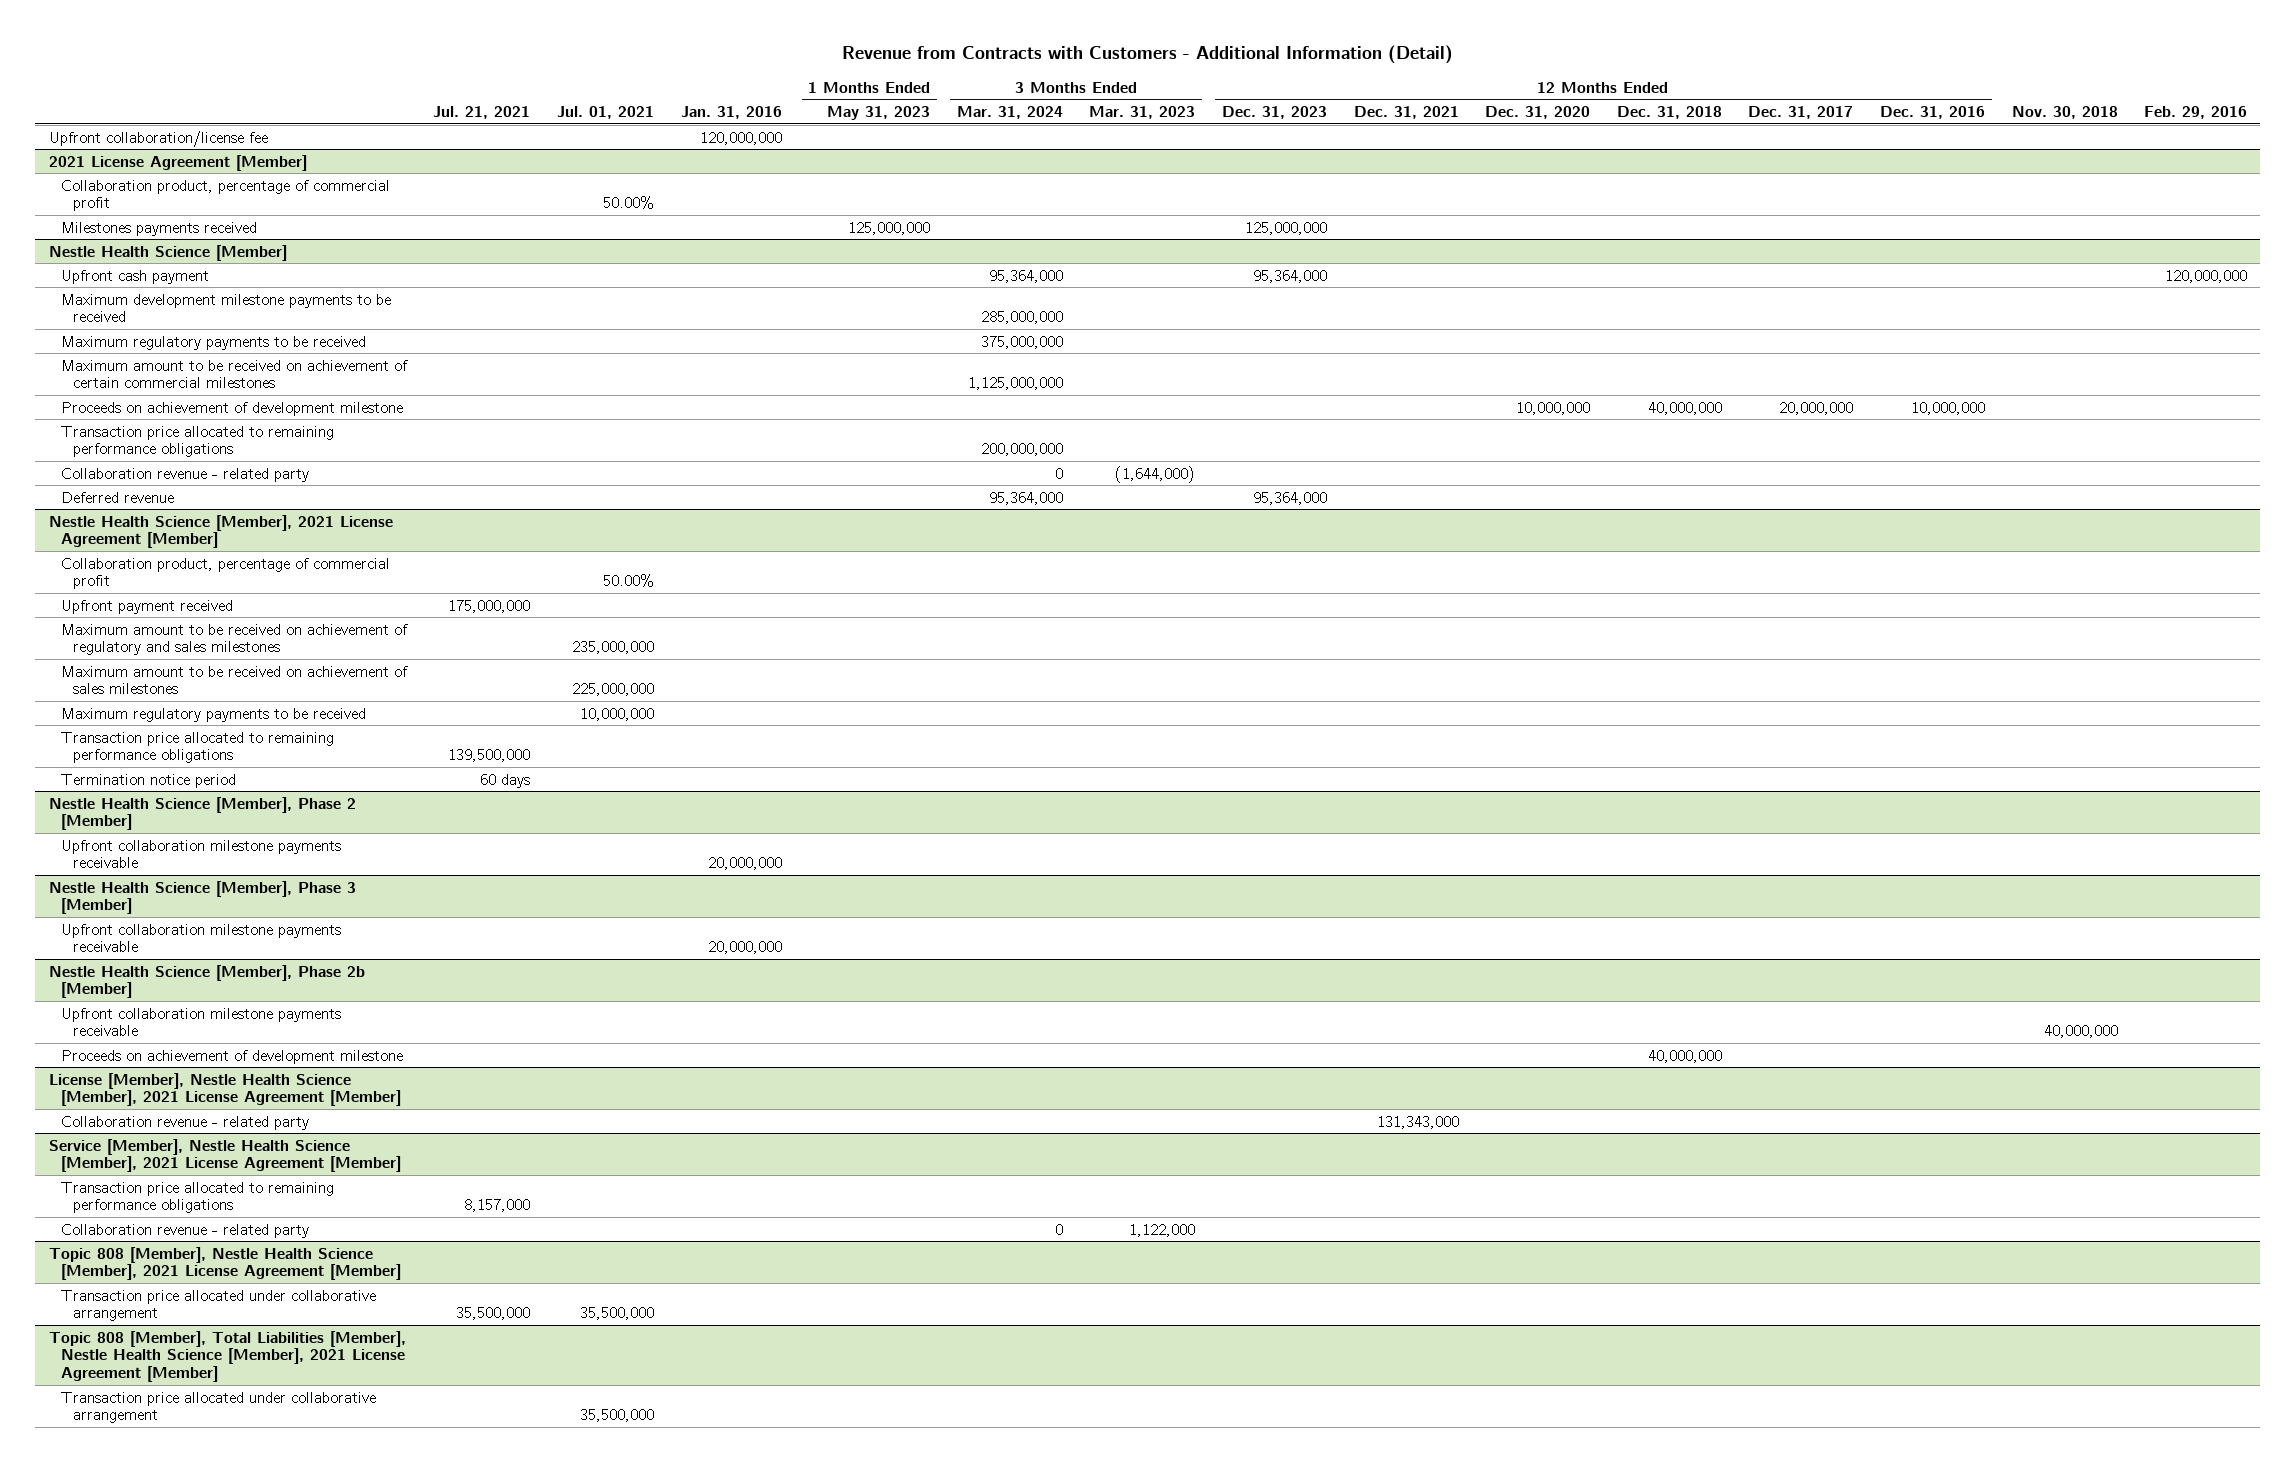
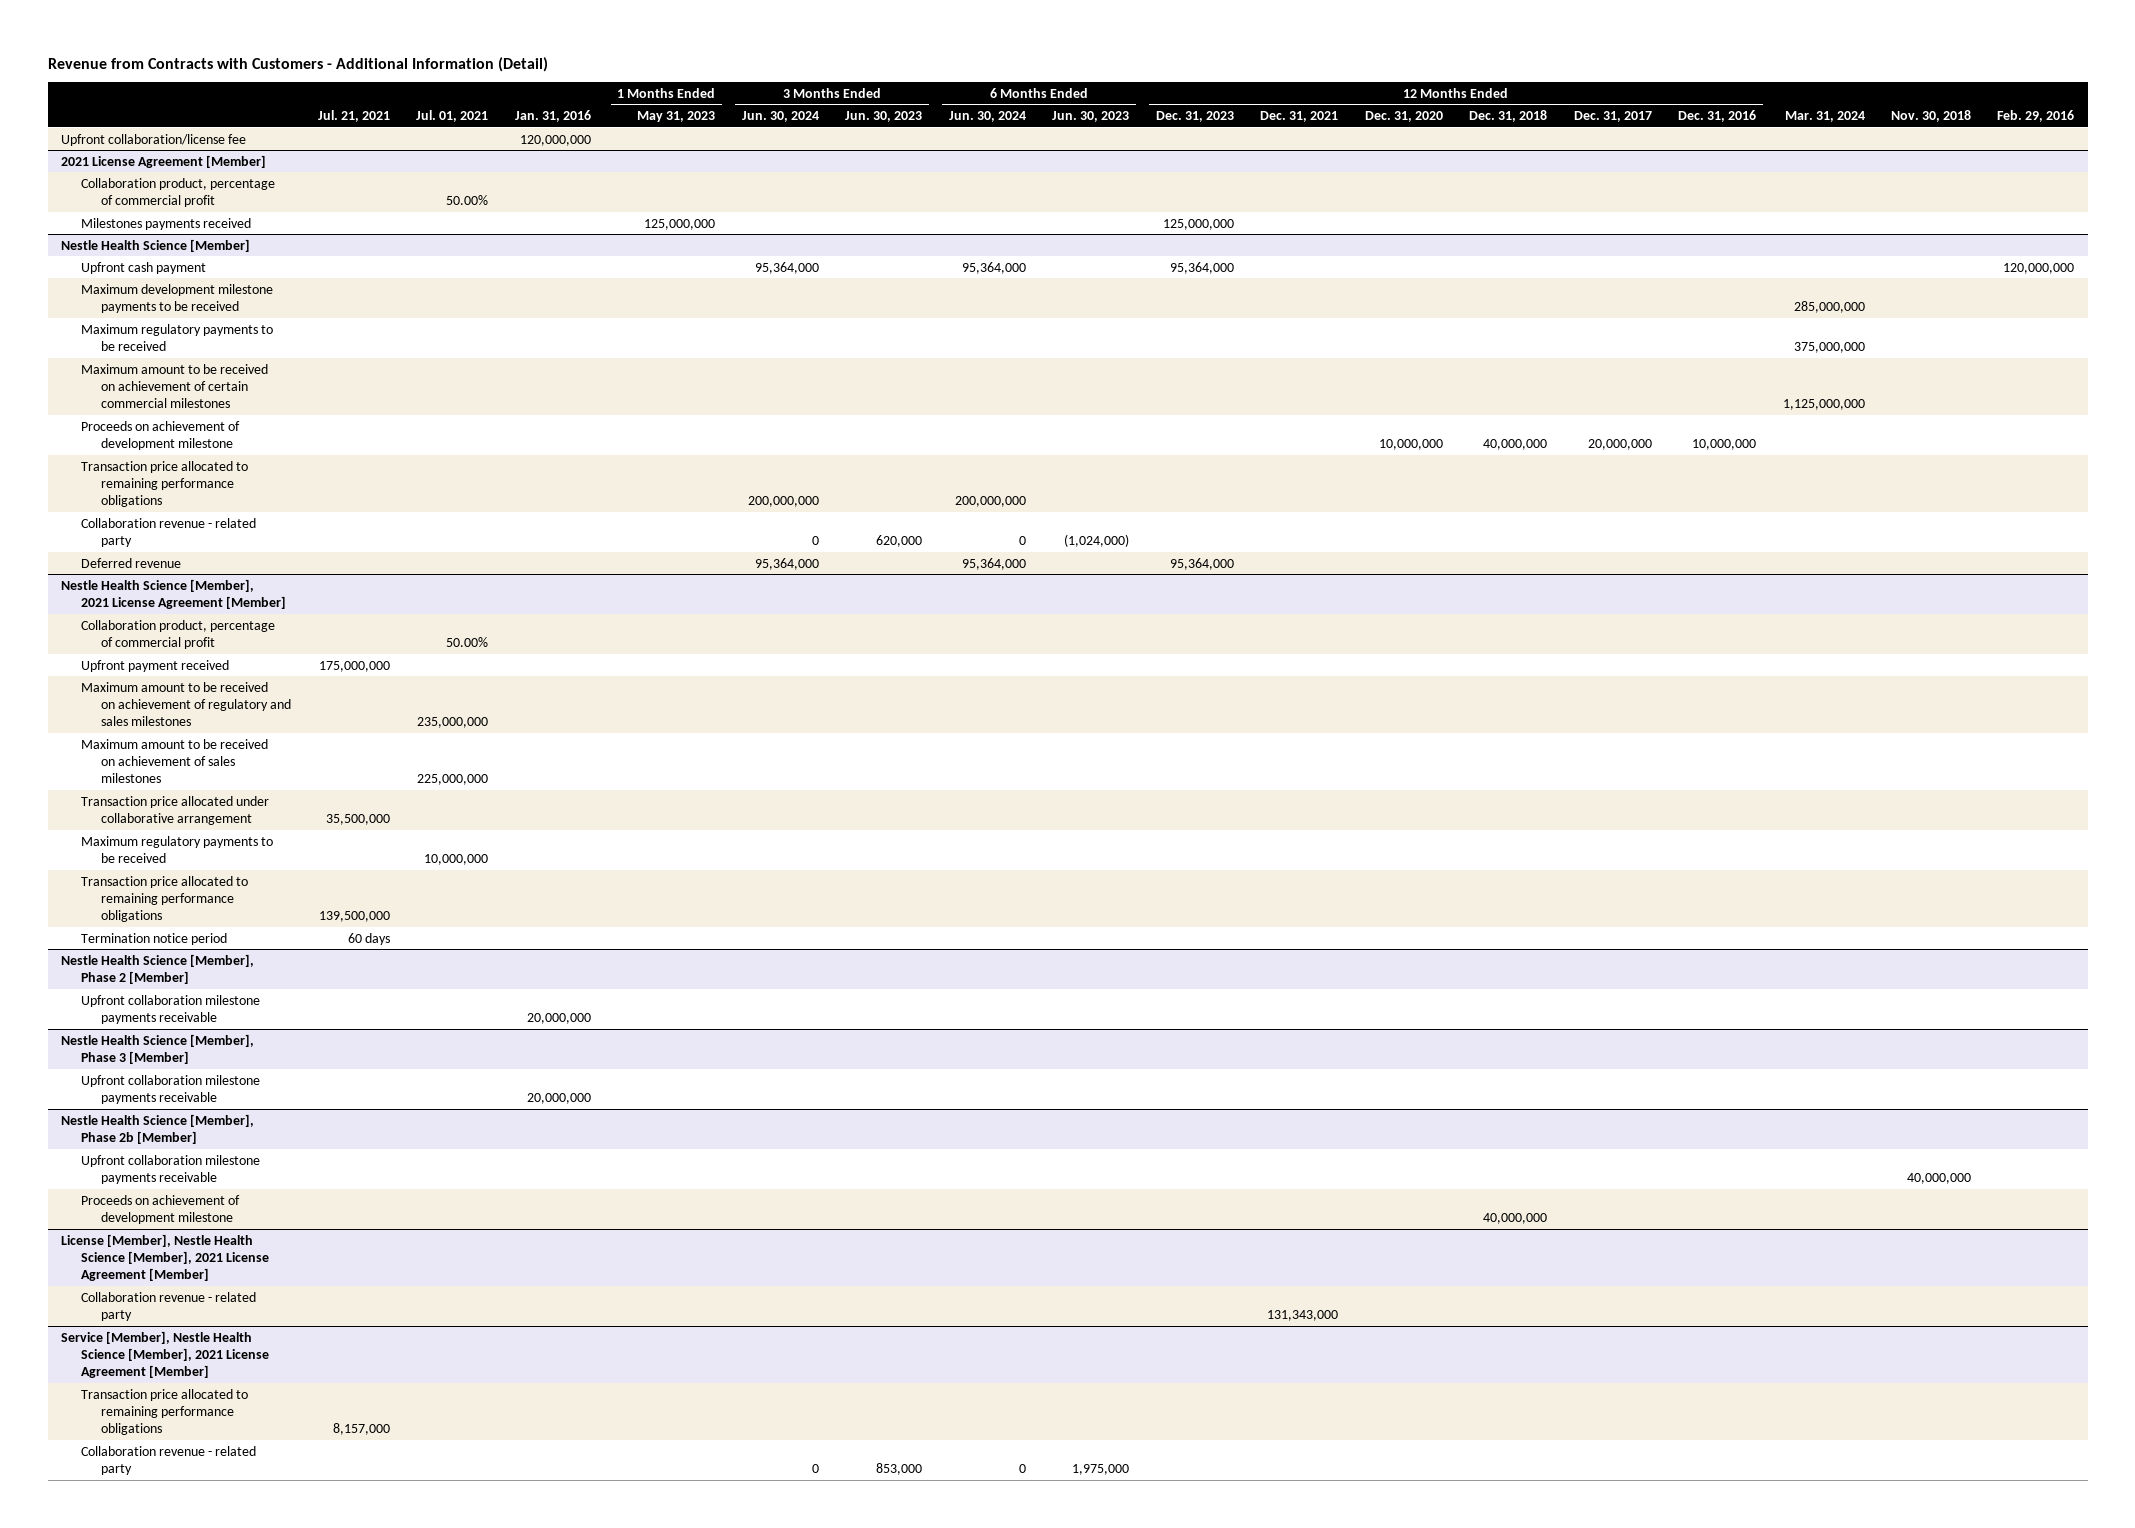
- | Jul. 21, 2021 | Jul. 01, 2021 | Jan. 31, 2016 | 1 Months Ended May 31, 2023 | 3 Months Ended Mar. 31, 2024 | 3 Months Ended Mar. 31, 2023 | 12 Months Ended Dec. 31, 2023 | 12 Months Ended Dec. 31, 2021 | 12 Months Ended Dec. 31, 2020 | 12 Months Ended Dec. 31, 2018 | 12 Months Ended Dec. 31, 2017 | 12 Months Ended Dec. 31, 2016 | Nov. 30, 2018 | Feb. 29, 2016
+ | Jul. 21, 2021 | Jul. 01, 2021 | Jan. 31, 2016 | 1 Months Ended May 31, 2023 | 3 Months Ended Jun. 30, 2024 | 3 Months Ended Jun. 30, 2023 | 6 Months Ended Jun. 30, 2024 | 6 Months Ended Jun. 30, 2023 | 12 Months Ended Dec. 31, 2023 | 12 Months Ended Dec. 31, 2021 | 12 Months Ended Dec. 31, 2020 | 12 Months Ended Dec. 31, 2018 | 12 Months Ended Dec. 31, 2017 | 12 Months Ended Dec. 31, 2016 | Mar. 31, 2024 | Nov. 30, 2018 | Feb. 29, 2016
@ Nestle Health Science [Member], 2021 License Agreement [Member]
+ Transaction price allocated under collaborative arrangement | 35,500,000 | | | | | | | | | | | | | | | |
- Topic 808 [Member], Nestle Health Science [Member], 2021 License Agreement [Member]
- Transaction price allocated under collaborative arrangement | 35,500,000 | 35,500,000 | | | | | | | | | | | |
- Topic 808 [Member], Total Liabilities [Member], Nestle Health Science [Member], 2021 License Agreement [Member]
- Transaction price allocated under collaborative arrangement | | 35,500,000 | | | | | | | | | | | |

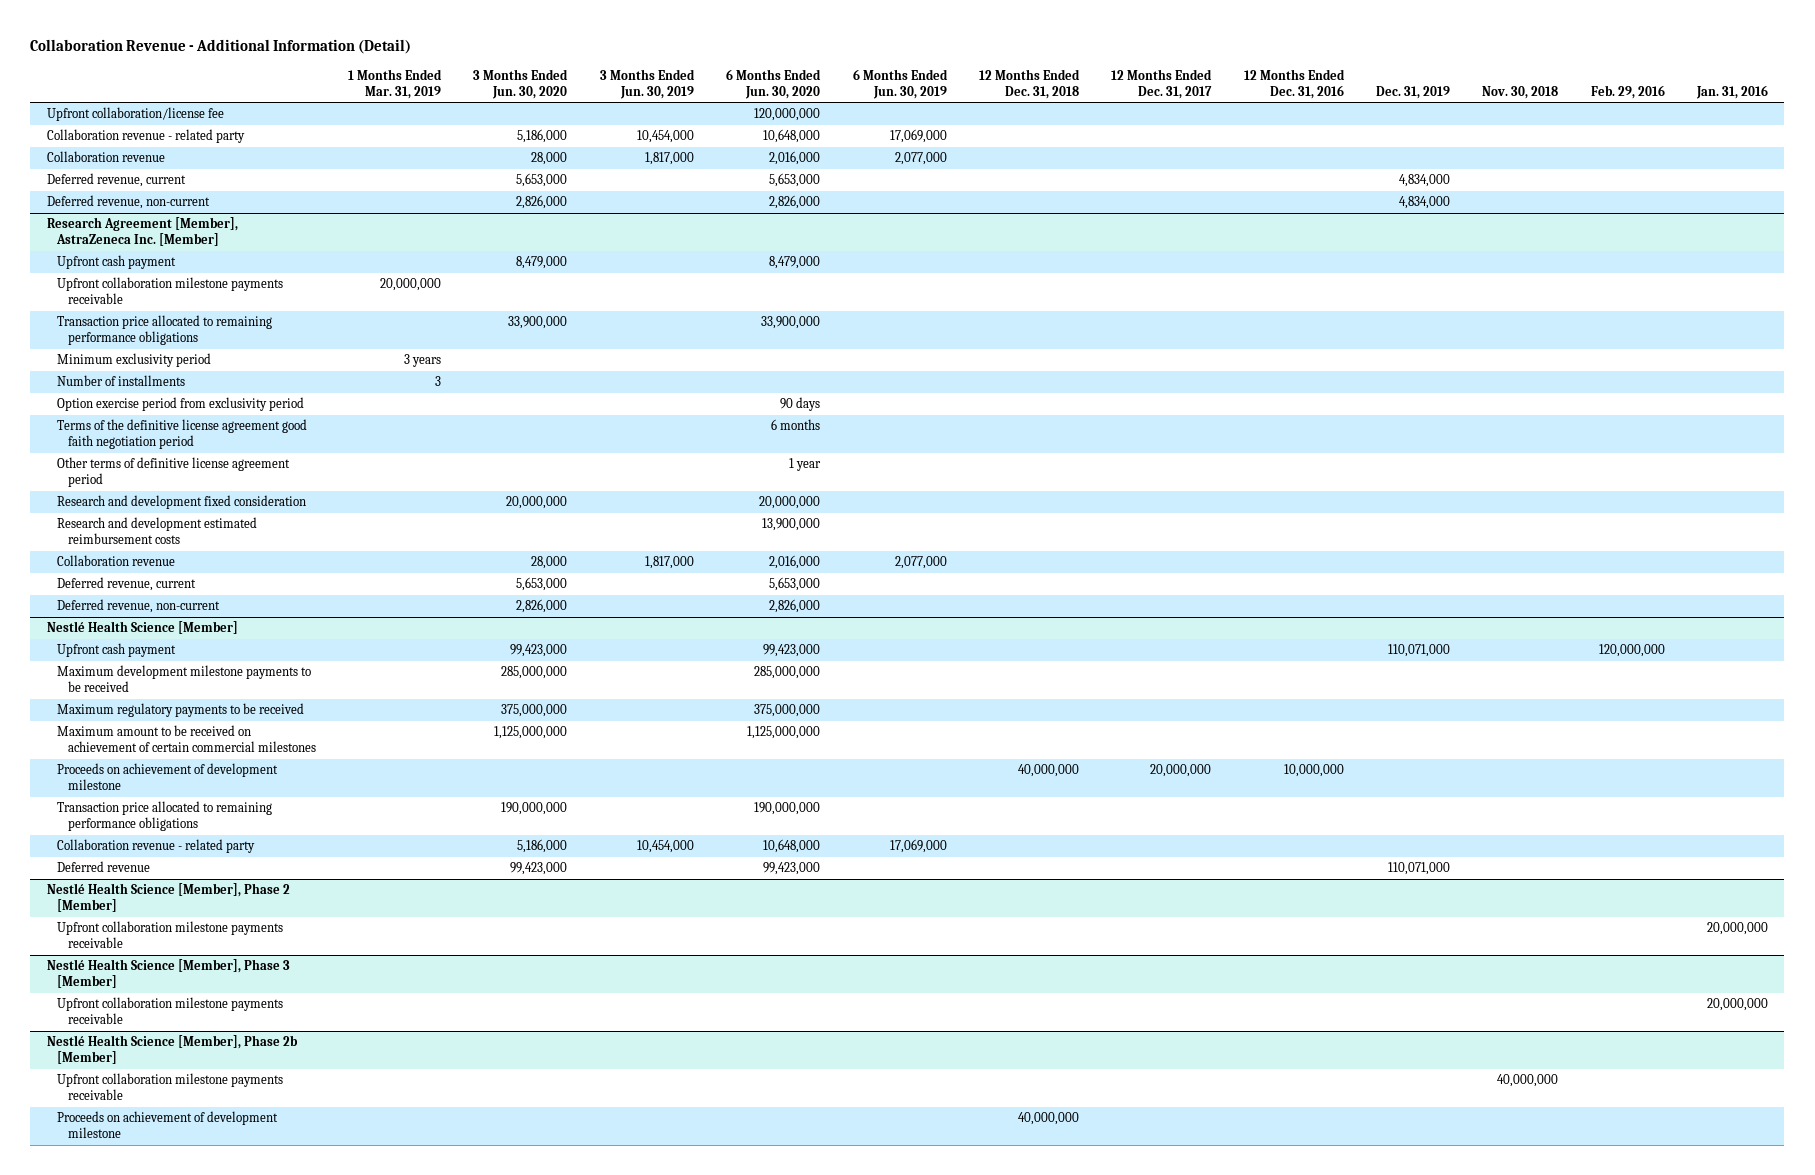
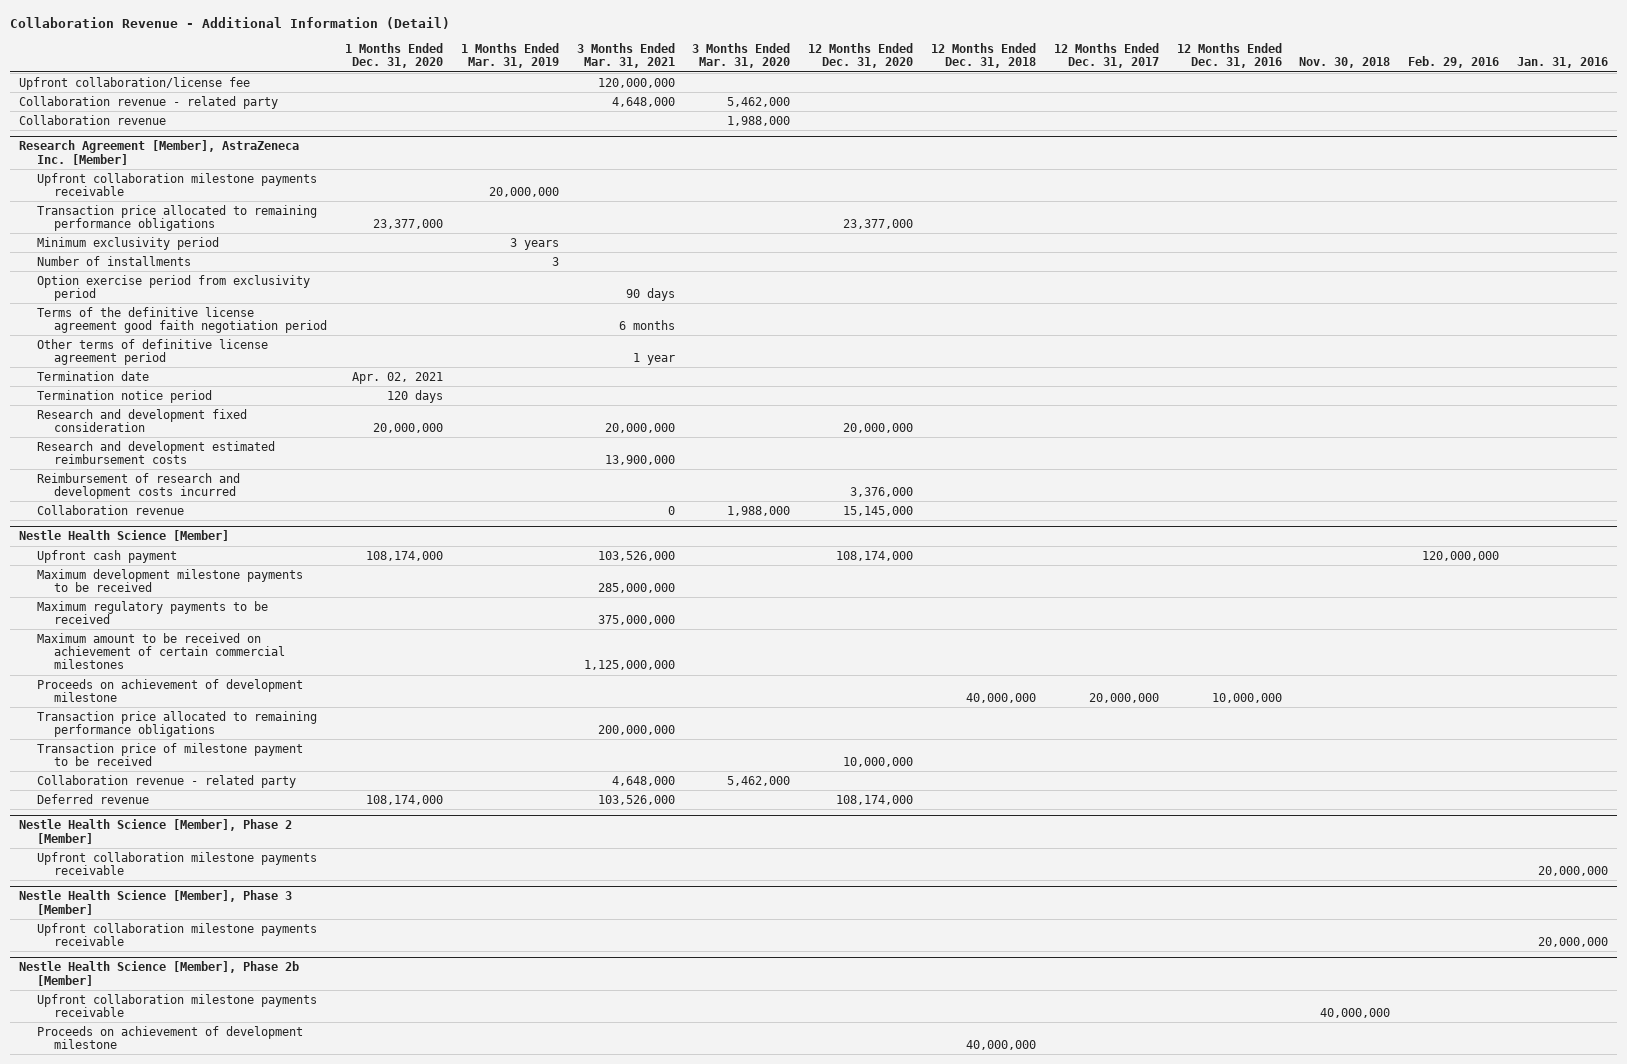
- | 1 Months Ended Mar. 31, 2019 | 3 Months Ended Jun. 30, 2020 | 3 Months Ended Jun. 30, 2019 | 6 Months Ended Jun. 30, 2020 | 6 Months Ended Jun. 30, 2019 | 12 Months Ended Dec. 31, 2018 | 12 Months Ended Dec. 31, 2017 | 12 Months Ended Dec. 31, 2016 | Dec. 31, 2019 | Nov. 30, 2018 | Feb. 29, 2016 | Jan. 31, 2016
+ | 1 Months Ended Dec. 31, 2020 | 1 Months Ended Mar. 31, 2019 | 3 Months Ended Mar. 31, 2021 | 3 Months Ended Mar. 31, 2020 | 12 Months Ended Dec. 31, 2020 | 12 Months Ended Dec. 31, 2018 | 12 Months Ended Dec. 31, 2017 | 12 Months Ended Dec. 31, 2016 | Nov. 30, 2018 | Feb. 29, 2016 | Jan. 31, 2016
- Deferred revenue, current | | 5,653,000 | | 5,653,000 | | | | | 4,834,000 | | |
- Deferred revenue, non-current | | 2,826,000 | | 2,826,000 | | | | | 4,834,000 | | |
@ Research Agreement [Member], AstraZeneca Inc. [Member]
- Upfront cash payment | | 8,479,000 | | 8,479,000 | | | | | | | |
+ Termination date | Apr. 02, 2021 | | | | | | | | | |
+ Termination notice period | 120 days | | | | | | | | | |
+ Reimbursement of research and development costs incurred | | | | | 3,376,000 | | | | | |
- Deferred revenue, current | | 5,653,000 | | 5,653,000 | | | | | | | |
- Deferred revenue, non-current | | 2,826,000 | | 2,826,000 | | | | | | | |
- Nestlé Health Science [Member]
+ Nestle Health Science [Member]
+ Transaction price of milestone payment to be received | | | | | 10,000,000 | | | | | |
- Nestlé Health Science [Member], Phase 2 [Member]
+ Nestle Health Science [Member], Phase 2 [Member]
- Nestlé Health Science [Member], Phase 3 [Member]
+ Nestle Health Science [Member], Phase 3 [Member]
- Nestlé Health Science [Member], Phase 2b [Member]
+ Nestle Health Science [Member], Phase 2b [Member]

